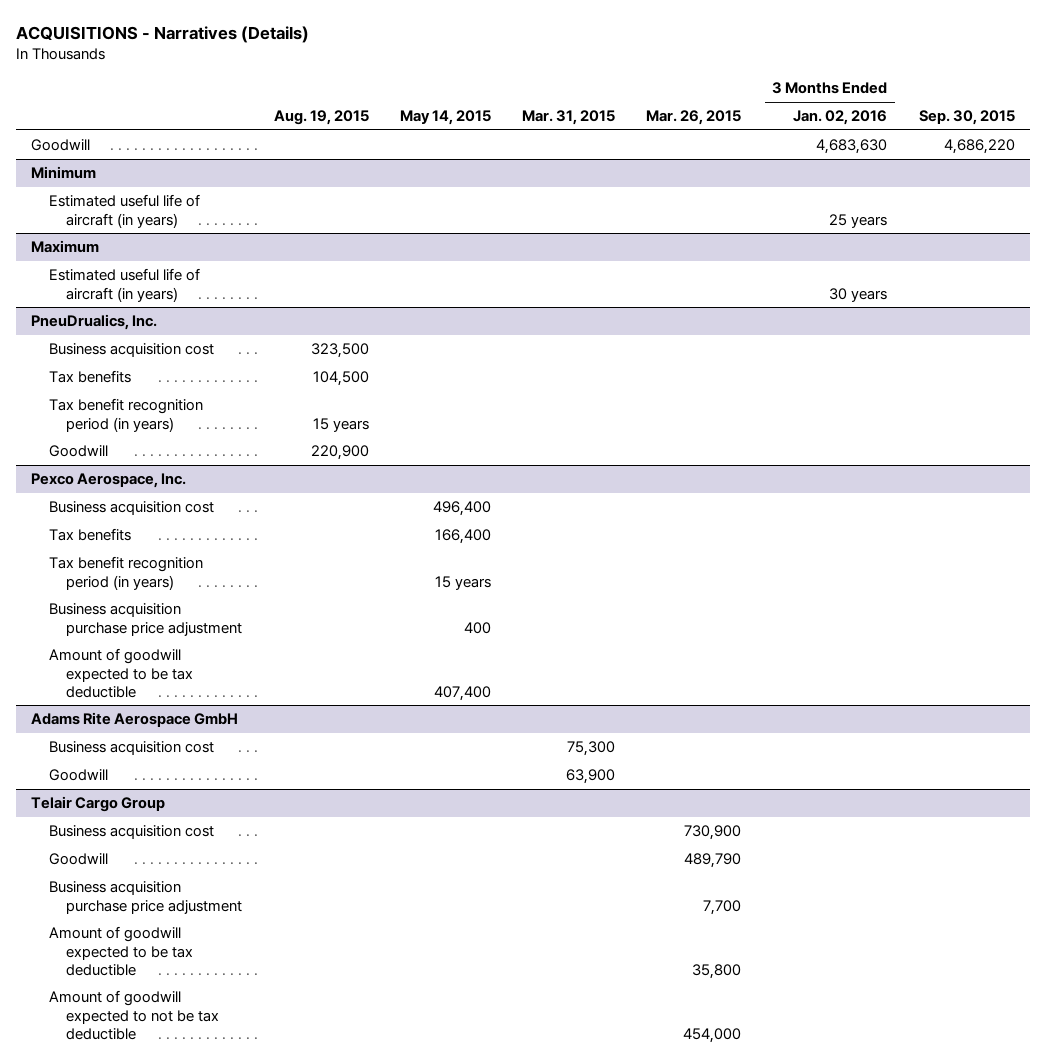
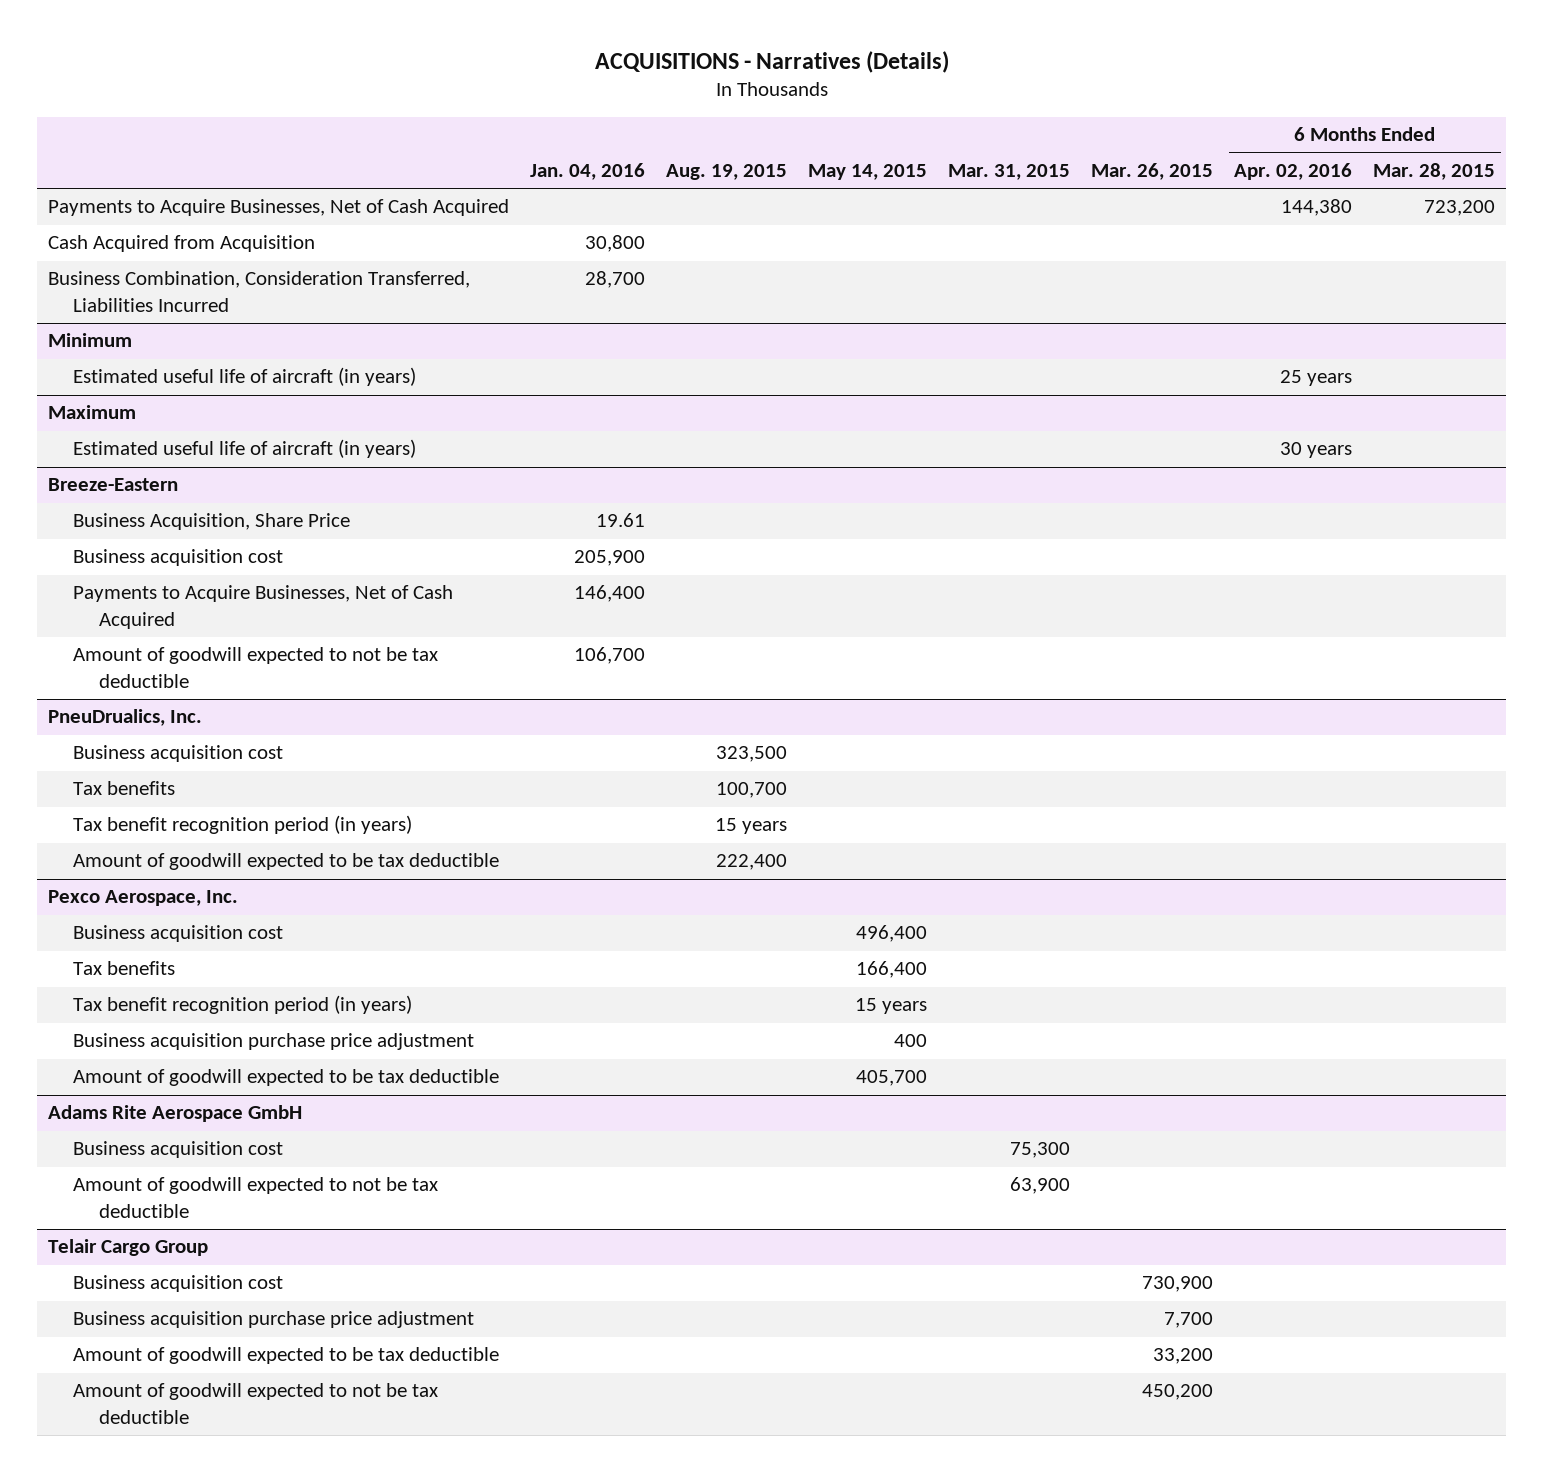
- | Aug. 19, 2015 | May 14, 2015 | Mar. 31, 2015 | Mar. 26, 2015 | 3 Months Ended Jan. 02, 2016 | Sep. 30, 2015
+ | Jan. 04, 2016 | Aug. 19, 2015 | May 14, 2015 | Mar. 31, 2015 | Mar. 26, 2015 | 6 Months Ended Apr. 02, 2016 | 6 Months Ended Mar. 28, 2015
- Goodwill | | | | | 4,683,630 | 4,686,220
+ Payments to Acquire Businesses, Net of Cash Acquired | | | | | | 144,380 | 723,200
+ Cash Acquired from Acquisition | 30,800 | | | | | |
+ Business Combination, Consideration Transferred, Liabilities Incurred | 28,700 | | | | | |
+ Breeze-Eastern
+ Business Acquisition, Share Price | 19.61 | | | | | |
+ Business acquisition cost | 205,900 | | | | | |
+ Payments to Acquire Businesses, Net of Cash Acquired | 146,400 | | | | | |
+ Amount of goodwill expected to not be tax deductible | 106,700 | | | | | |
@ PneuDrualics, Inc.
- Tax benefits | 104,500 | | | | |
+ Tax benefits | | 100,700 | | | | |
- Goodwill | 220,900 | | | | |
+ Amount of goodwill expected to be tax deductible | | 222,400 | | | | |
@ Pexco Aerospace, Inc.
- Amount of goodwill expected to be tax deductible | | 407,400 | | | |
+ Amount of goodwill expected to be tax deductible | | | 405,700 | | | |
@ Adams Rite Aerospace GmbH
- Goodwill | | | 63,900 | | |
+ Amount of goodwill expected to not be tax deductible | | | | 63,900 | | |
@ Telair Cargo Group
- Goodwill | | | | 489,790 | |
- Amount of goodwill expected to be tax deductible | | | | 35,800 | |
- Amount of goodwill expected to not be tax deductible | | | | 454,000 | |
+ Amount of goodwill expected to be tax deductible | | | | | 33,200 | |
+ Amount of goodwill expected to not be tax deductible | | | | | 450,200 | |

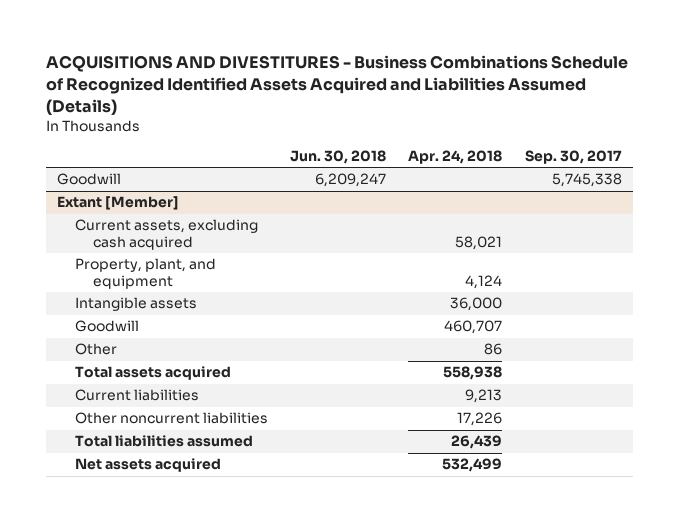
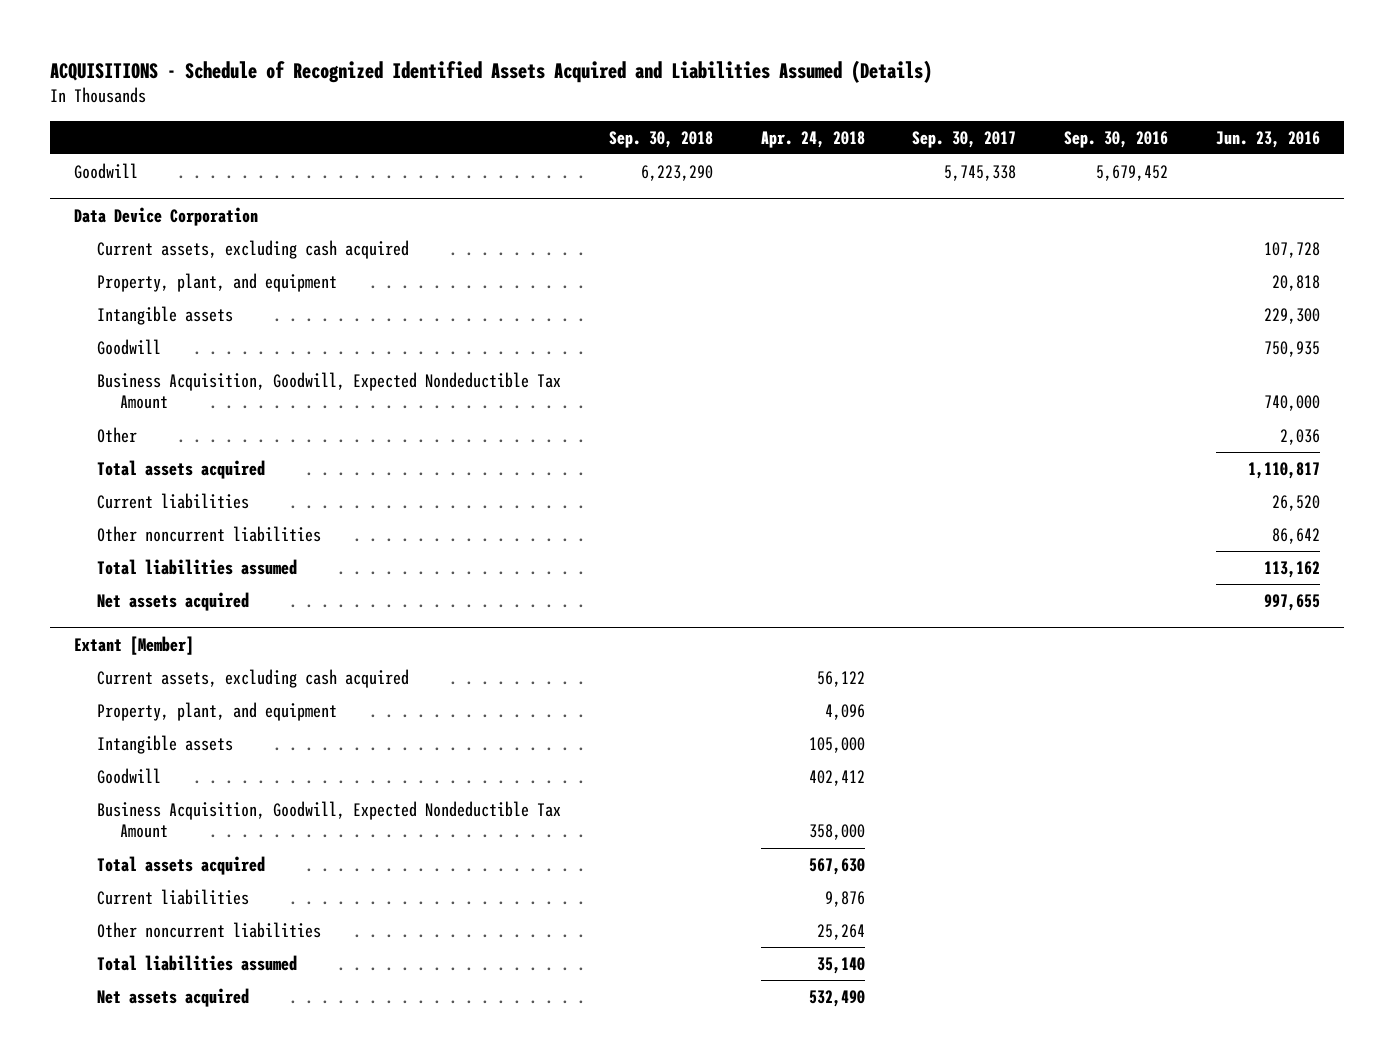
- ACQUISITIONS AND DIVESTITURES - Business Combinations Schedule of Recognized Identified Assets Acquired and Liabilities Assumed (Details)
+ ACQUISITIONS - Schedule of Recognized Identified Assets Acquired and Liabilities Assumed (Details)
- | Jun. 30, 2018 | Apr. 24, 2018 | Sep. 30, 2017
+ | Sep. 30, 2018 | Apr. 24, 2018 | Sep. 30, 2017 | Sep. 30, 2016 | Jun. 23, 2016
+ Data Device Corporation
+ Current assets, excluding cash acquired | | | | | 107,728
+ Property, plant, and equipment | | | | | 20,818
+ Intangible assets | | | | | 229,300
+ Goodwill | | | | | 750,935
+ Business Acquisition, Goodwill, Expected Nondeductible Tax Amount | | | | | 740,000
+ Other | | | | | 2,036
+ Total assets acquired | | | | | 1,110,817
+ Current liabilities | | | | | 26,520
+ Other noncurrent liabilities | | | | | 86,642
+ Total liabilities assumed | | | | | 113,162
+ Net assets acquired | | | | | 997,655
@ Extant [Member]
- Current assets, excluding cash acquired | | 58,021 |
- Property, plant, and equipment | | 4,124 |
- Intangible assets | | 36,000 |
- Goodwill | | 460,707 |
- Other | | 86 |
- Total assets acquired | | 558,938 |
- Current liabilities | | 9,213 |
- Other noncurrent liabilities | | 17,226 |
- Total liabilities assumed | | 26,439 |
- Net assets acquired | | 532,499 |
+ Current assets, excluding cash acquired | | 56,122 | | |
+ Property, plant, and equipment | | 4,096 | | |
+ Intangible assets | | 105,000 | | |
+ Goodwill | | 402,412 | | |
+ Business Acquisition, Goodwill, Expected Nondeductible Tax Amount | | 358,000 | | |
+ Total assets acquired | | 567,630 | | |
+ Current liabilities | | 9,876 | | |
+ Other noncurrent liabilities | | 25,264 | | |
+ Total liabilities assumed | | 35,140 | | |
+ Net assets acquired | | 532,490 | | |

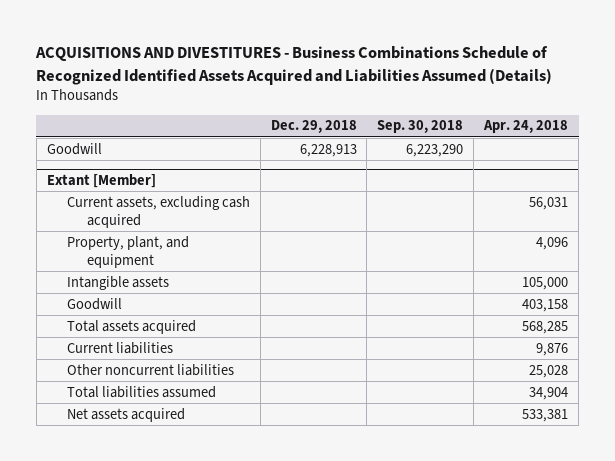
- ACQUISITIONS - Schedule of Recognized Identified Assets Acquired and Liabilities Assumed (Details)
+ ACQUISITIONS AND DIVESTITURES - Business Combinations Schedule of Recognized Identified Assets Acquired and Liabilities Assumed (Details)
- | Sep. 30, 2018 | Apr. 24, 2018 | Sep. 30, 2017 | Sep. 30, 2016 | Jun. 23, 2016
+ | Dec. 29, 2018 | Sep. 30, 2018 | Apr. 24, 2018
- Data Device Corporation
- Current assets, excluding cash acquired | | | | | 107,728
- Property, plant, and equipment | | | | | 20,818
- Intangible assets | | | | | 229,300
- Goodwill | | | | | 750,935
- Business Acquisition, Goodwill, Expected Nondeductible Tax Amount | | | | | 740,000
- Other | | | | | 2,036
- Total assets acquired | | | | | 1,110,817
- Current liabilities | | | | | 26,520
- Other noncurrent liabilities | | | | | 86,642
- Total liabilities assumed | | | | | 113,162
- Net assets acquired | | | | | 997,655
@ Extant [Member]
- Current assets, excluding cash acquired | | 56,122 | | |
+ Current assets, excluding cash acquired | | | 56,031
- Goodwill | | 402,412 | | |
- Business Acquisition, Goodwill, Expected Nondeductible Tax Amount | | 358,000 | | |
- Total assets acquired | | 567,630 | | |
+ Goodwill | | | 403,158
+ Total assets acquired | | | 568,285
- Other noncurrent liabilities | | 25,264 | | |
- Total liabilities assumed | | 35,140 | | |
- Net assets acquired | | 532,490 | | |
+ Other noncurrent liabilities | | | 25,028
+ Total liabilities assumed | | | 34,904
+ Net assets acquired | | | 533,381

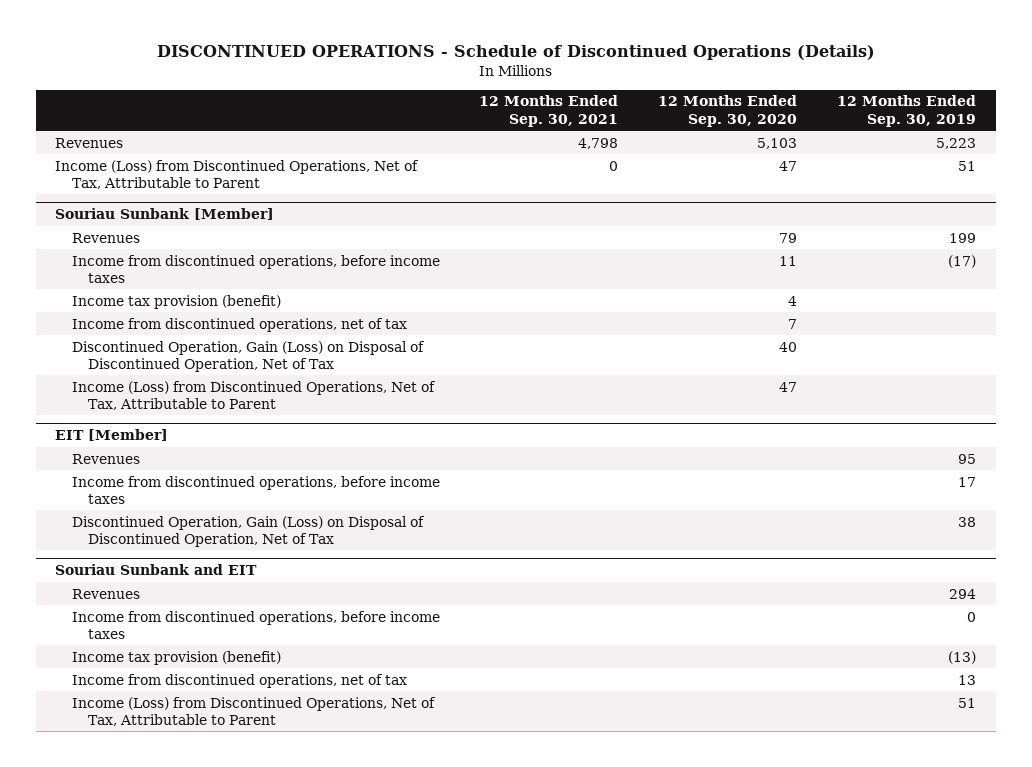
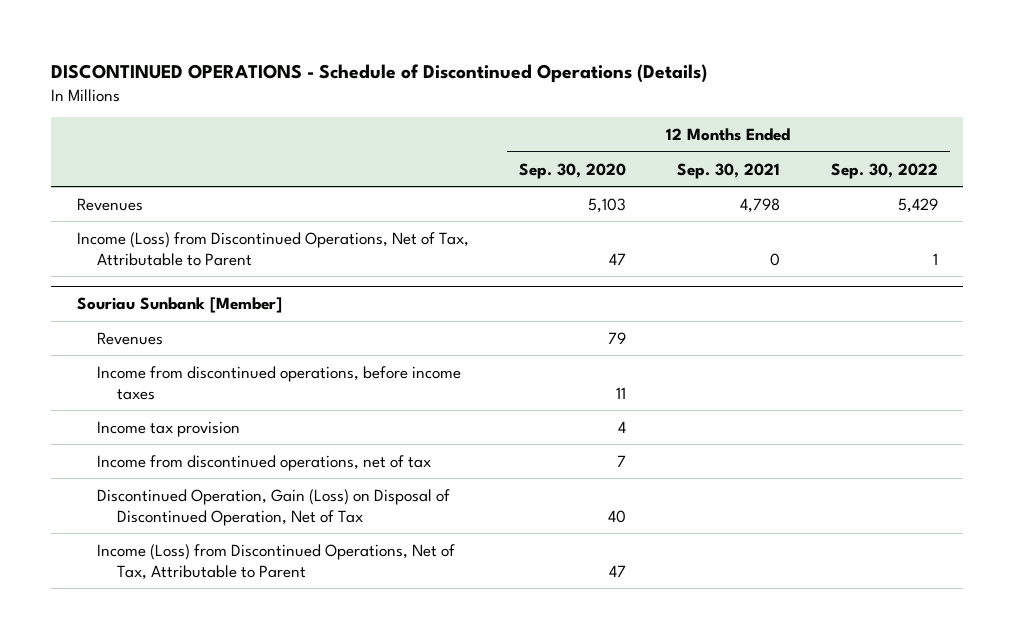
- | 12 Months Ended Sep. 30, 2021 | 12 Months Ended Sep. 30, 2020 | 12 Months Ended Sep. 30, 2019
+ | 12 Months Ended Sep. 30, 2020 | 12 Months Ended Sep. 30, 2021 | 12 Months Ended Sep. 30, 2022
@ Souriau Sunbank [Member]
- Income tax provision (benefit) | | 4 |
+ Income tax provision | 4 | |
- EIT [Member]
- Revenues | | | 95
- Income from discontinued operations, before income taxes | | | 17
- Discontinued Operation, Gain (Loss) on Disposal of Discontinued Operation, Net of Tax | | | 38
- Souriau Sunbank and EIT
- Revenues | | | 294
- Income from discontinued operations, before income taxes | | | 0
- Income tax provision (benefit) | | | (13)
- Income from discontinued operations, net of tax | | | 13
- Income (Loss) from Discontinued Operations, Net of Tax, Attributable to Parent | | | 51

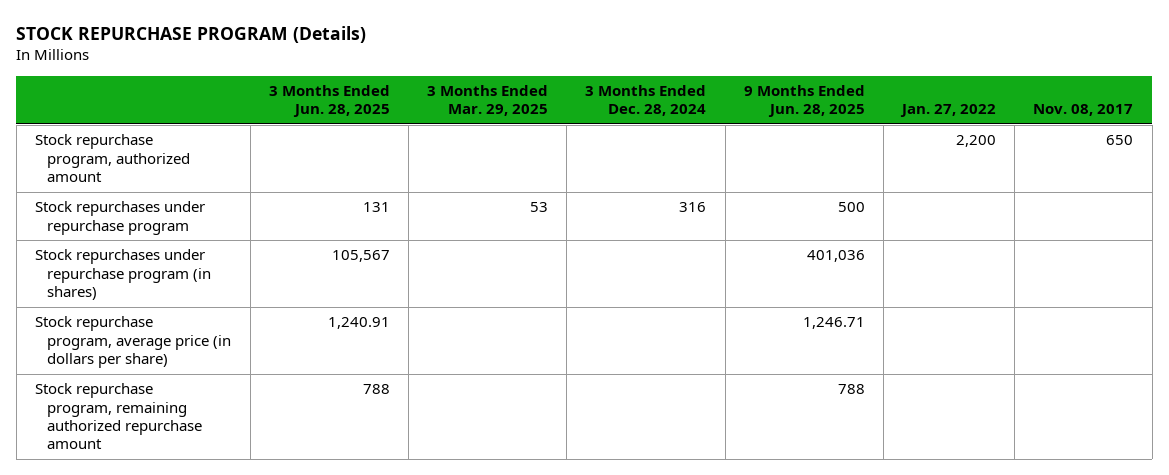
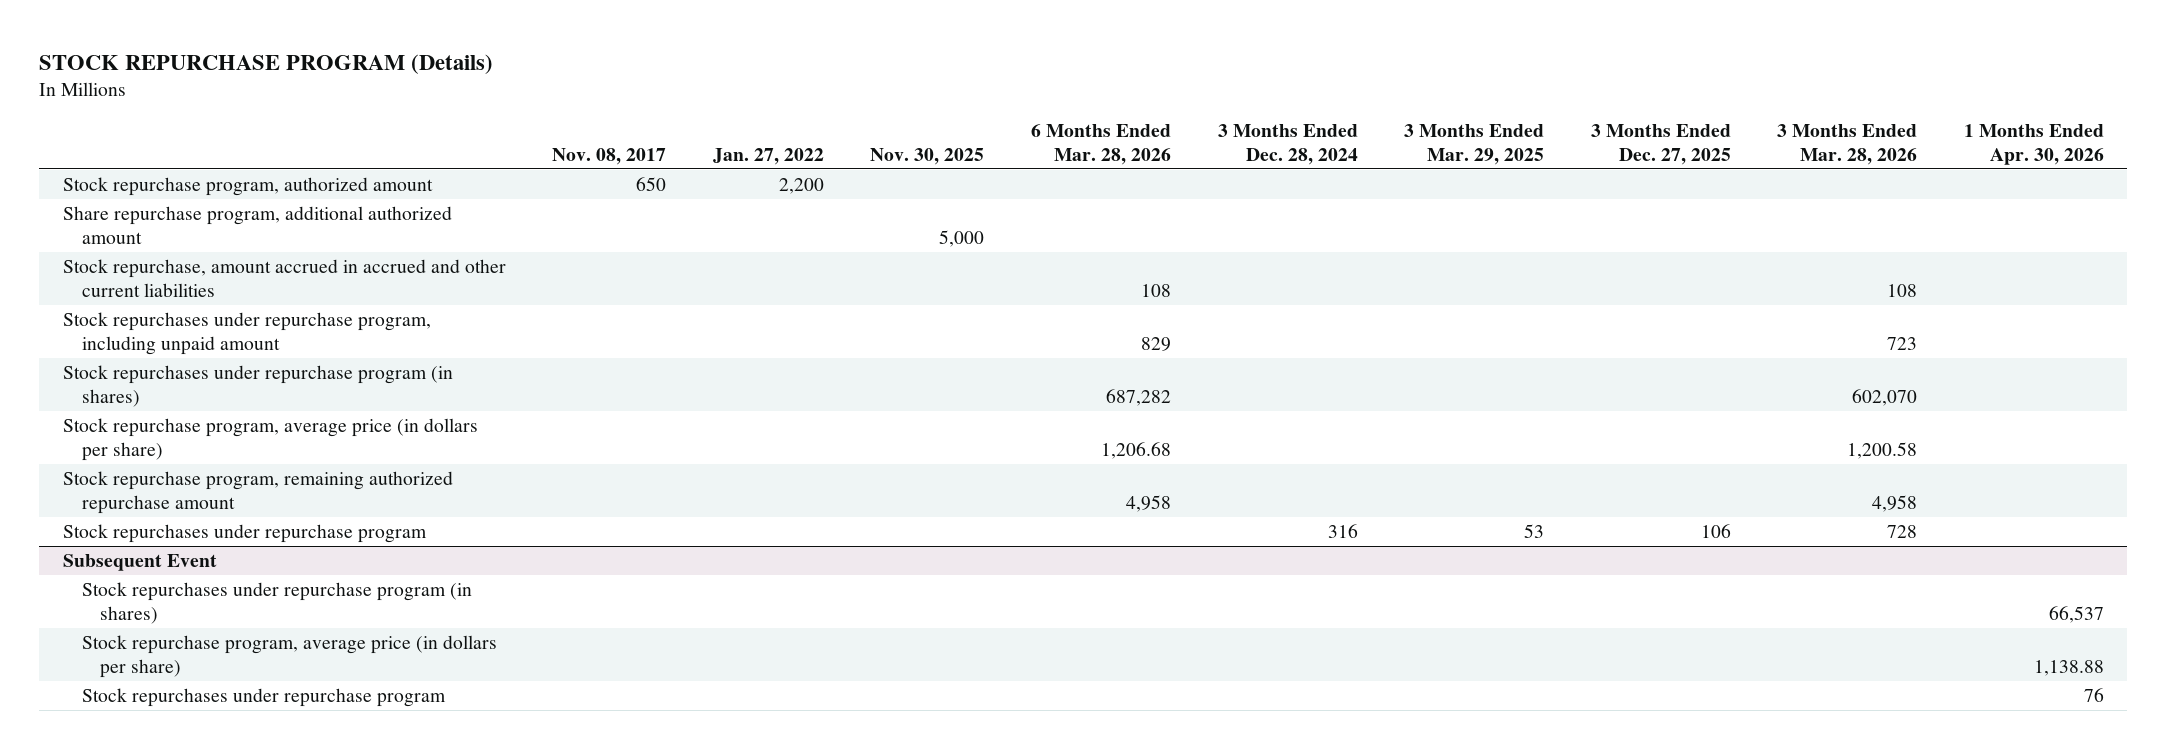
- | 3 Months Ended Jun. 28, 2025 | 3 Months Ended Mar. 29, 2025 | 3 Months Ended Dec. 28, 2024 | 9 Months Ended Jun. 28, 2025 | Jan. 27, 2022 | Nov. 08, 2017
+ | Nov. 08, 2017 | Jan. 27, 2022 | Nov. 30, 2025 | 6 Months Ended Mar. 28, 2026 | 3 Months Ended Dec. 28, 2024 | 3 Months Ended Mar. 29, 2025 | 3 Months Ended Dec. 27, 2025 | 3 Months Ended Mar. 28, 2026 | 1 Months Ended Apr. 30, 2026
+ Share repurchase program, additional authorized amount | | | 5,000 | | | | | |
+ Stock repurchase, amount accrued in accrued and other current liabilities | | | | 108 | | | | 108 |
+ Stock repurchases under repurchase program, including unpaid amount | | | | 829 | | | | 723 |
moved down: Stock repurchases under repurchase program | | | | | 316 | 53 | 106 | 728 |
+ Subsequent Event
+ Stock repurchases under repurchase program (in shares) | | | | | | | | | 66,537
+ Stock repurchase program, average price (in dollars per share) | | | | | | | | | 1,138.88
+ Stock repurchases under repurchase program | | | | | | | | | 76

